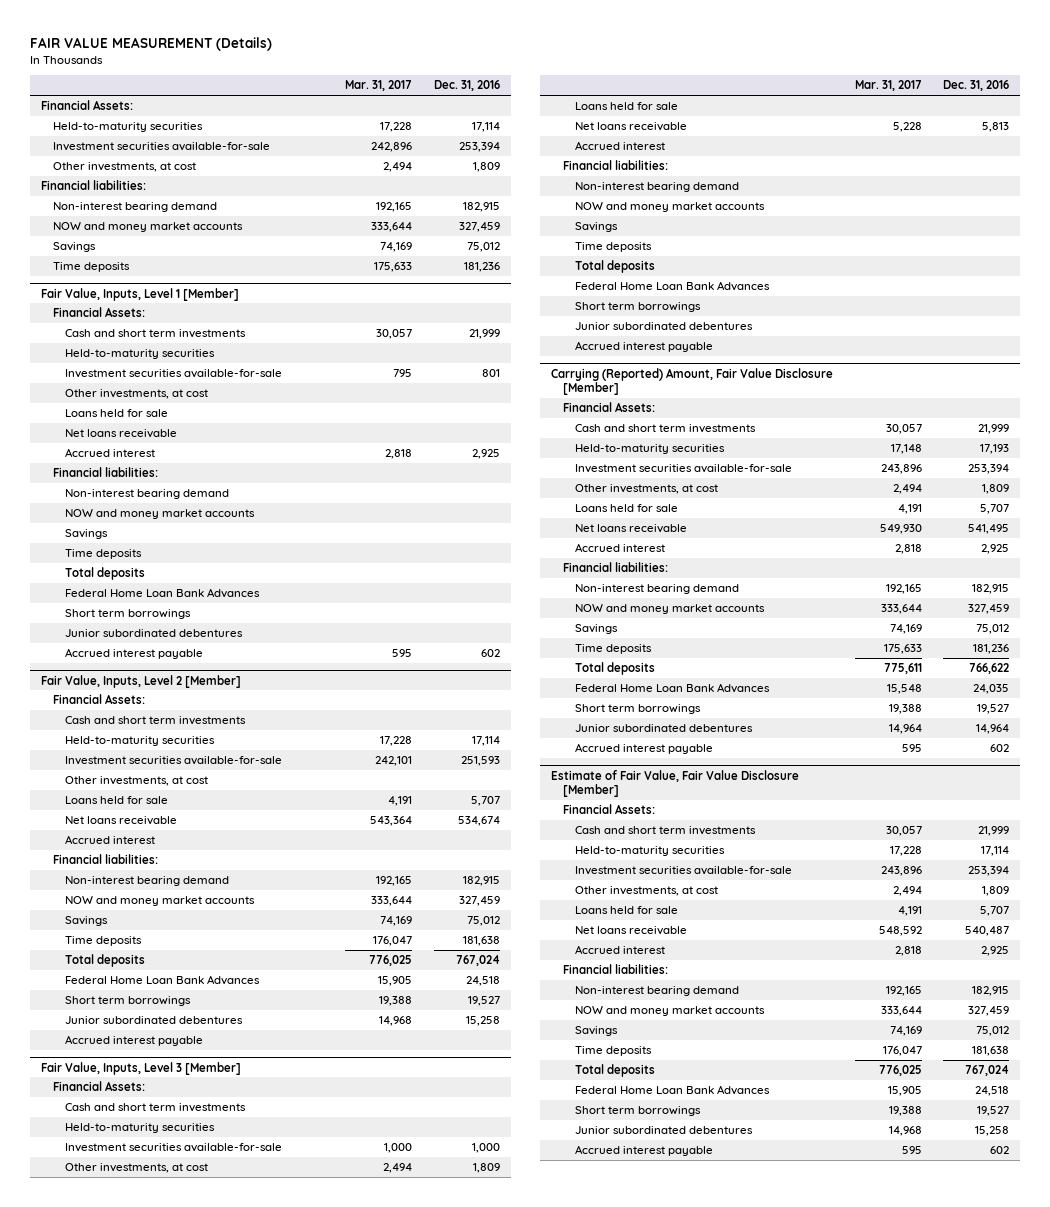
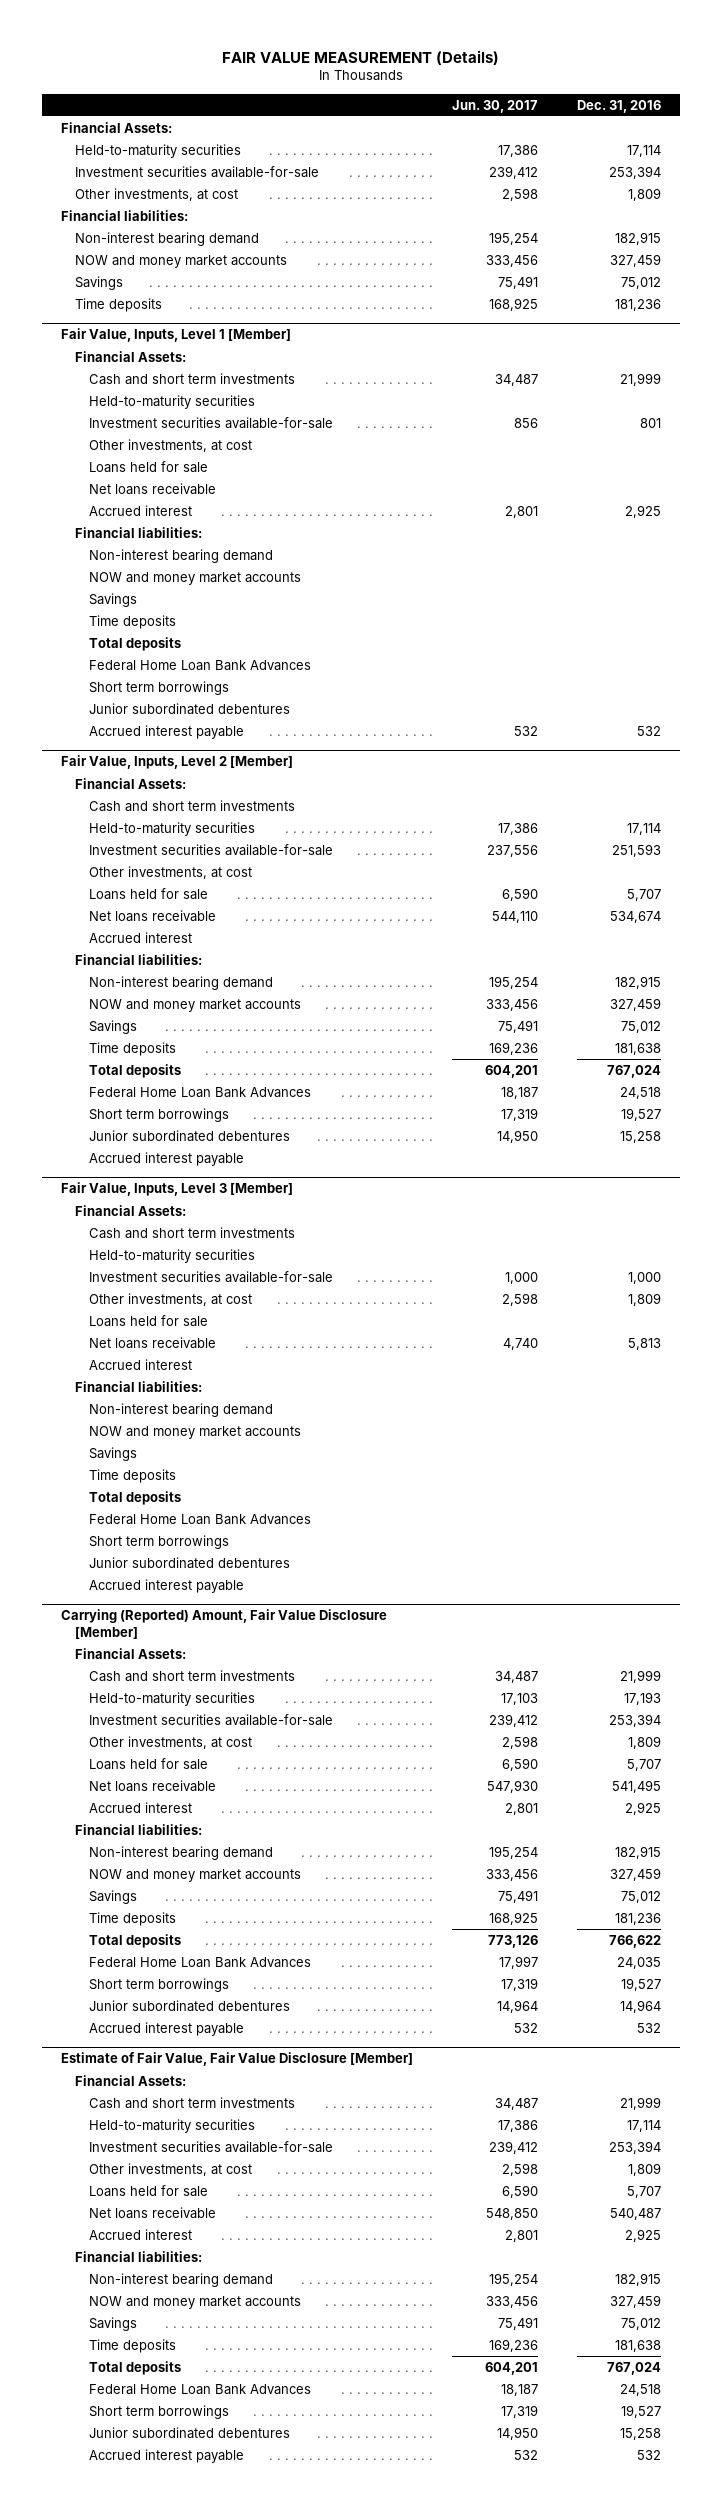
- | Mar. 31, 2017 | Dec. 31, 2016
+ | Jun. 30, 2017 | Dec. 31, 2016
@ Fair Value, Inputs, Level 1 [Member]
- Accrued interest payable | 595 | 602
+ Accrued interest payable | 532 | 532
@ Carrying (Reported) Amount, Fair Value Disclosure [Member]
- Accrued interest payable | 595 | 602
+ Accrued interest payable | 532 | 532
@ Estimate of Fair Value, Fair Value Disclosure [Member]
- Accrued interest payable | 595 | 602
+ Accrued interest payable | 532 | 532

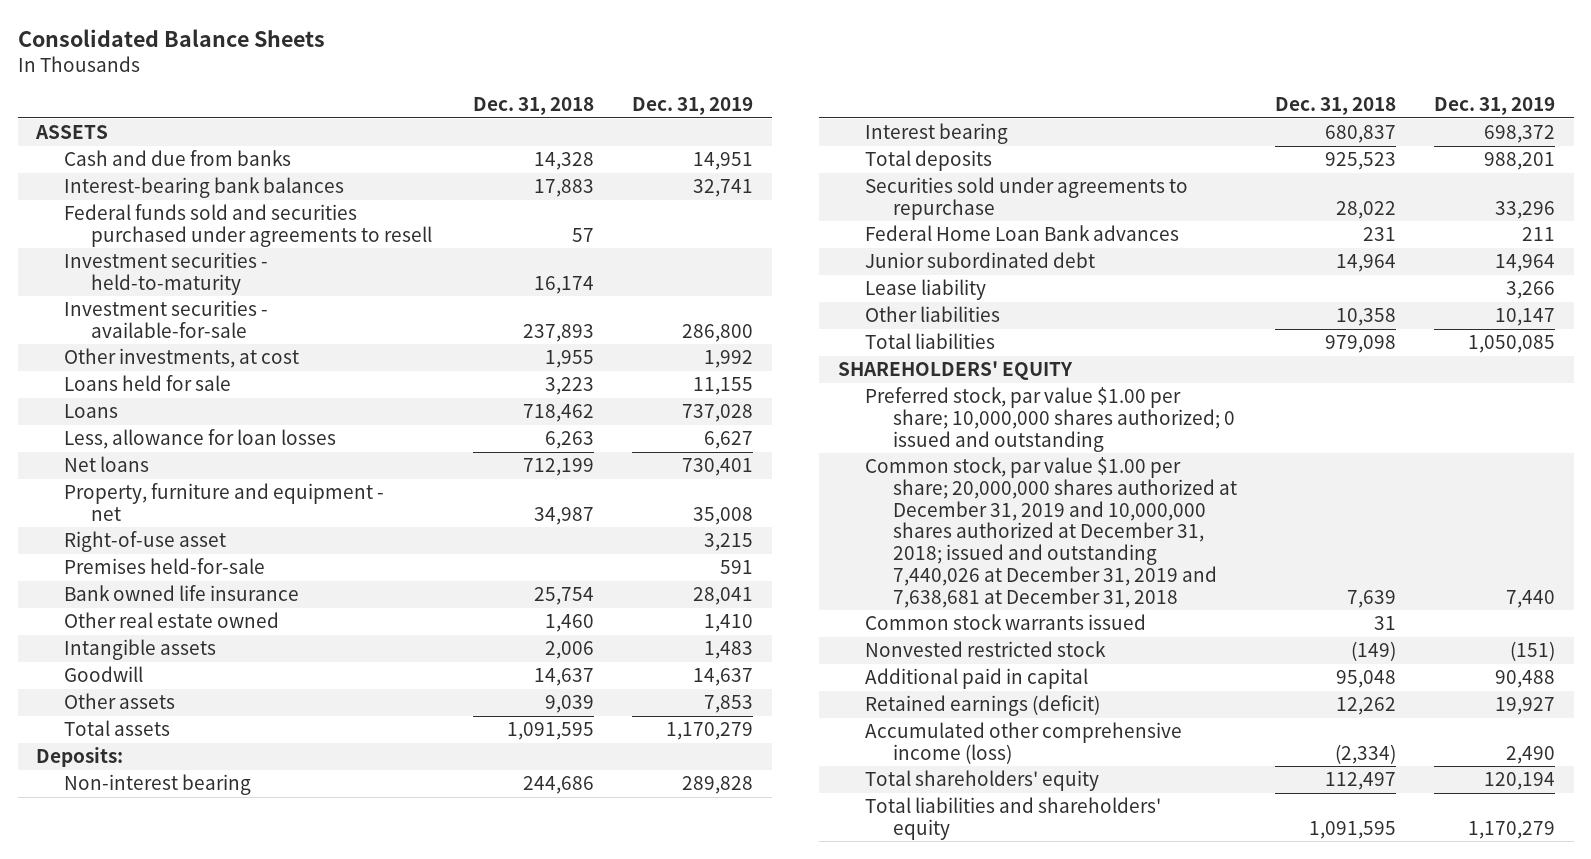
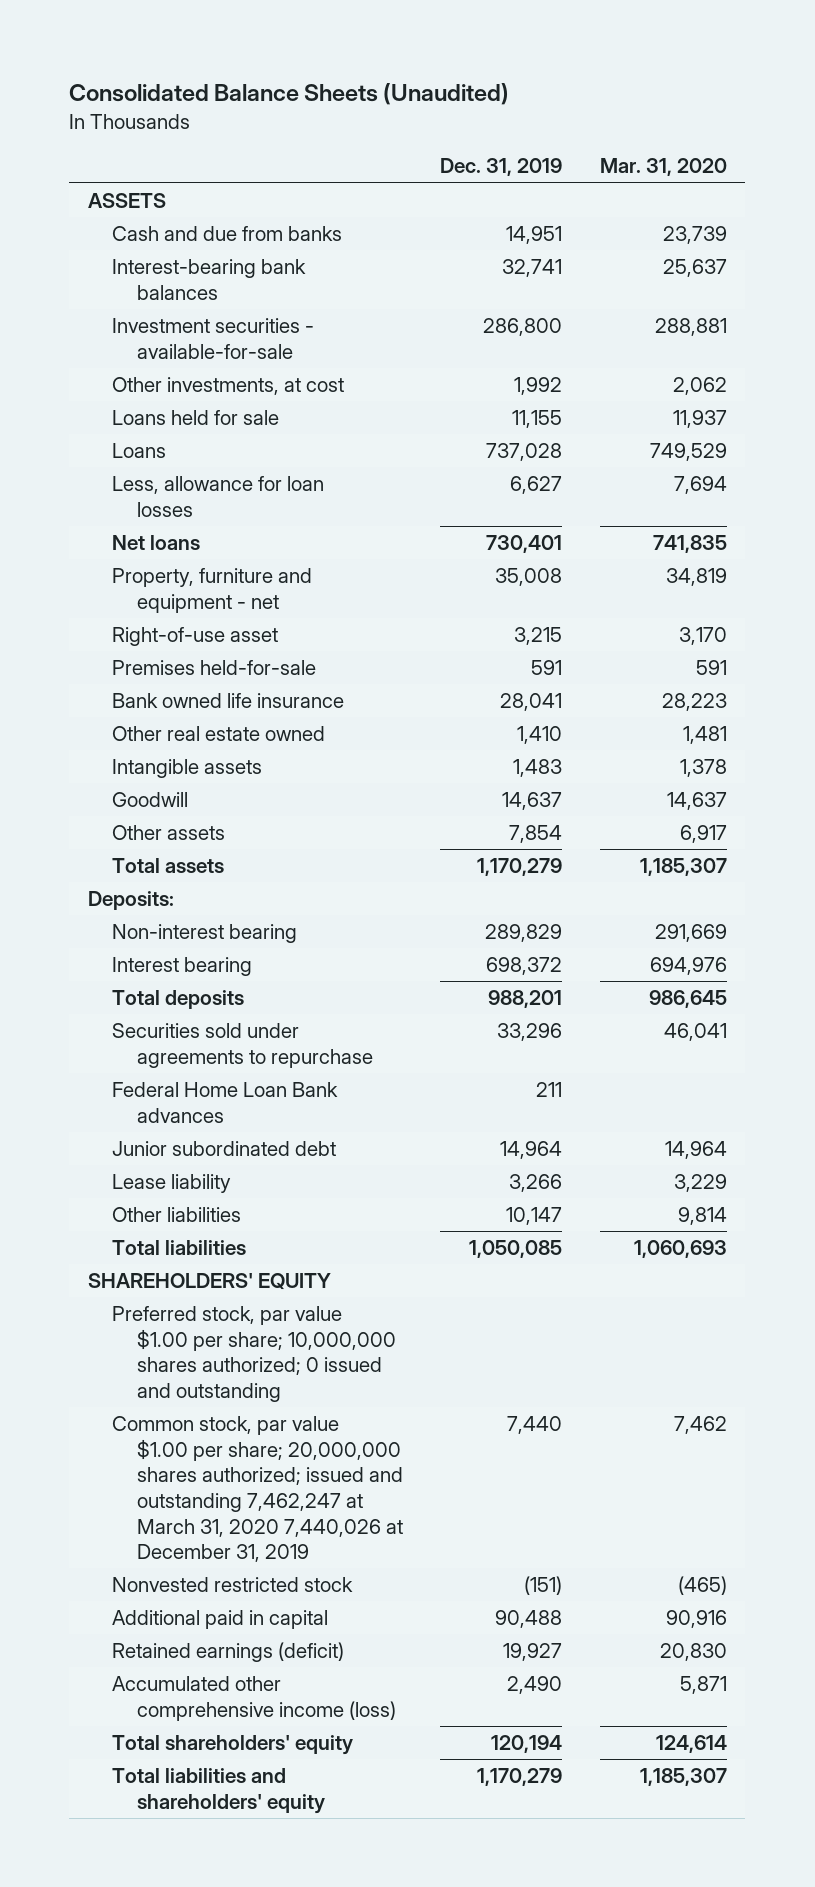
- Consolidated Balance Sheets
+ Consolidated Balance Sheets (Unaudited)
- | Dec. 31, 2018 | Dec. 31, 2019
+ | Dec. 31, 2019 | Mar. 31, 2020
- Federal funds sold and securities purchased under agreements to resell | 57 |
- Investment securities - held-to-maturity | 16,174 |
- Other assets | 9,039 | 7,853
+ Other assets | 7,854 | 6,917
- Non-interest bearing | 244,686 | 289,828
+ Non-interest bearing | 289,829 | 291,669
- Common stock, par value $1.00 per share; 20,000,000 shares authorized at December 31, 2019 and 10,000,000 shares authorized at December 31, 2018; issued and outstanding 7,440,026 at December 31, 2019 and 7,638,681 at December 31, 2018 | 7,639 | 7,440
- Common stock warrants issued | 31 |
+ Common stock, par value $1.00 per share; 20,000,000 shares authorized; issued and outstanding 7,462,247 at March 31, 2020 7,440,026 at December 31, 2019 | 7,440 | 7,462

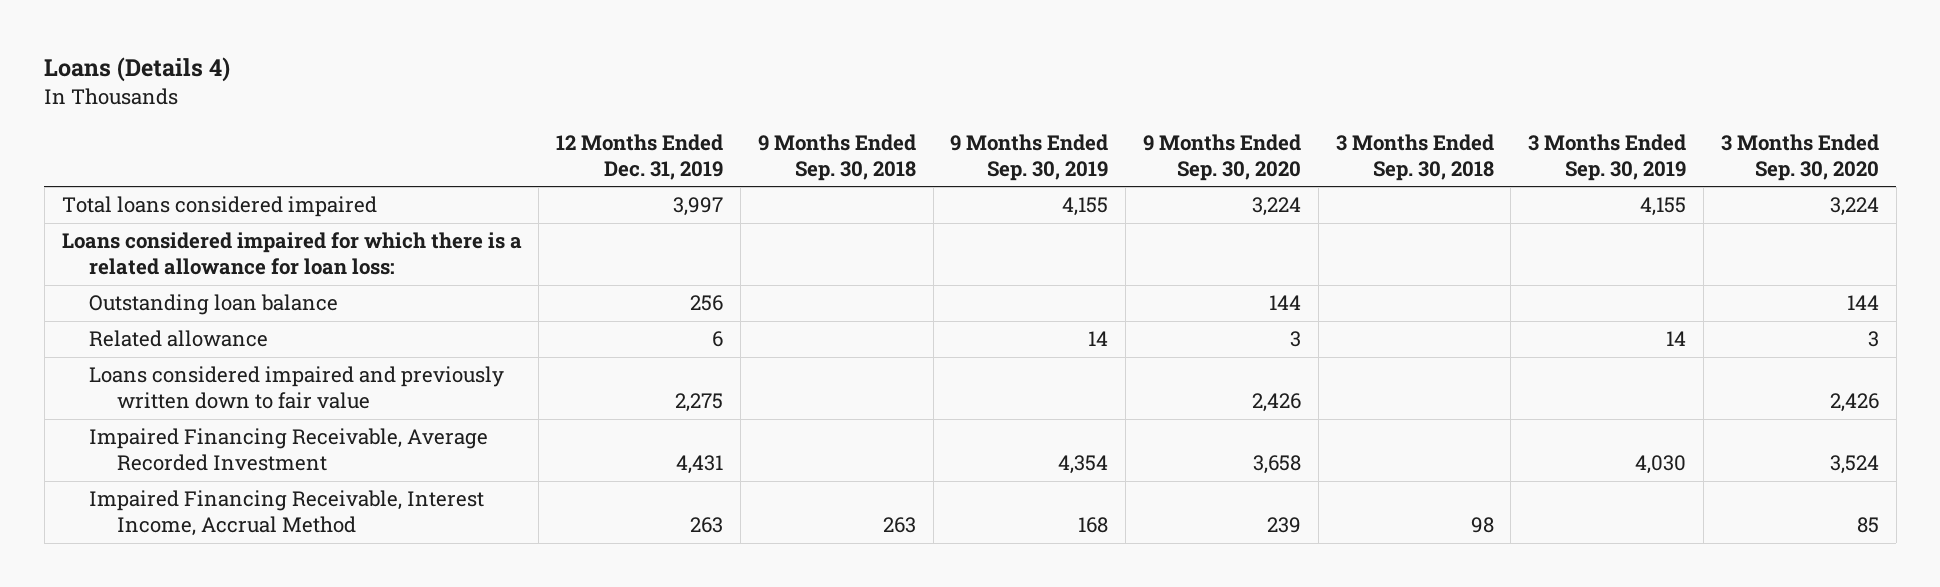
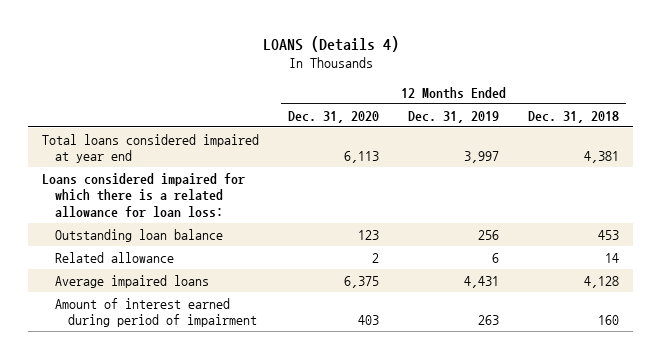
- Loans (Details 4)
+ LOANS (Details 4)
- | 12 Months Ended Dec. 31, 2019 | 9 Months Ended Sep. 30, 2018 | 9 Months Ended Sep. 30, 2019 | 9 Months Ended Sep. 30, 2020 | 3 Months Ended Sep. 30, 2018 | 3 Months Ended Sep. 30, 2019 | 3 Months Ended Sep. 30, 2020
+ | 12 Months Ended Dec. 31, 2020 | 12 Months Ended Dec. 31, 2019 | 12 Months Ended Dec. 31, 2018
- Total loans considered impaired | 3,997 | | 4,155 | 3,224 | | 4,155 | 3,224
+ Total loans considered impaired at year end | 6,113 | 3,997 | 4,381
- Loans considered impaired and previously written down to fair value | 2,275 | | | 2,426 | | | 2,426
- Impaired Financing Receivable, Average Recorded Investment | 4,431 | | 4,354 | 3,658 | | 4,030 | 3,524
- Impaired Financing Receivable, Interest Income, Accrual Method | 263 | 263 | 168 | 239 | 98 | | 85
+ Average impaired loans | 6,375 | 4,431 | 4,128
+ Amount of interest earned during period of impairment | 403 | 263 | 160

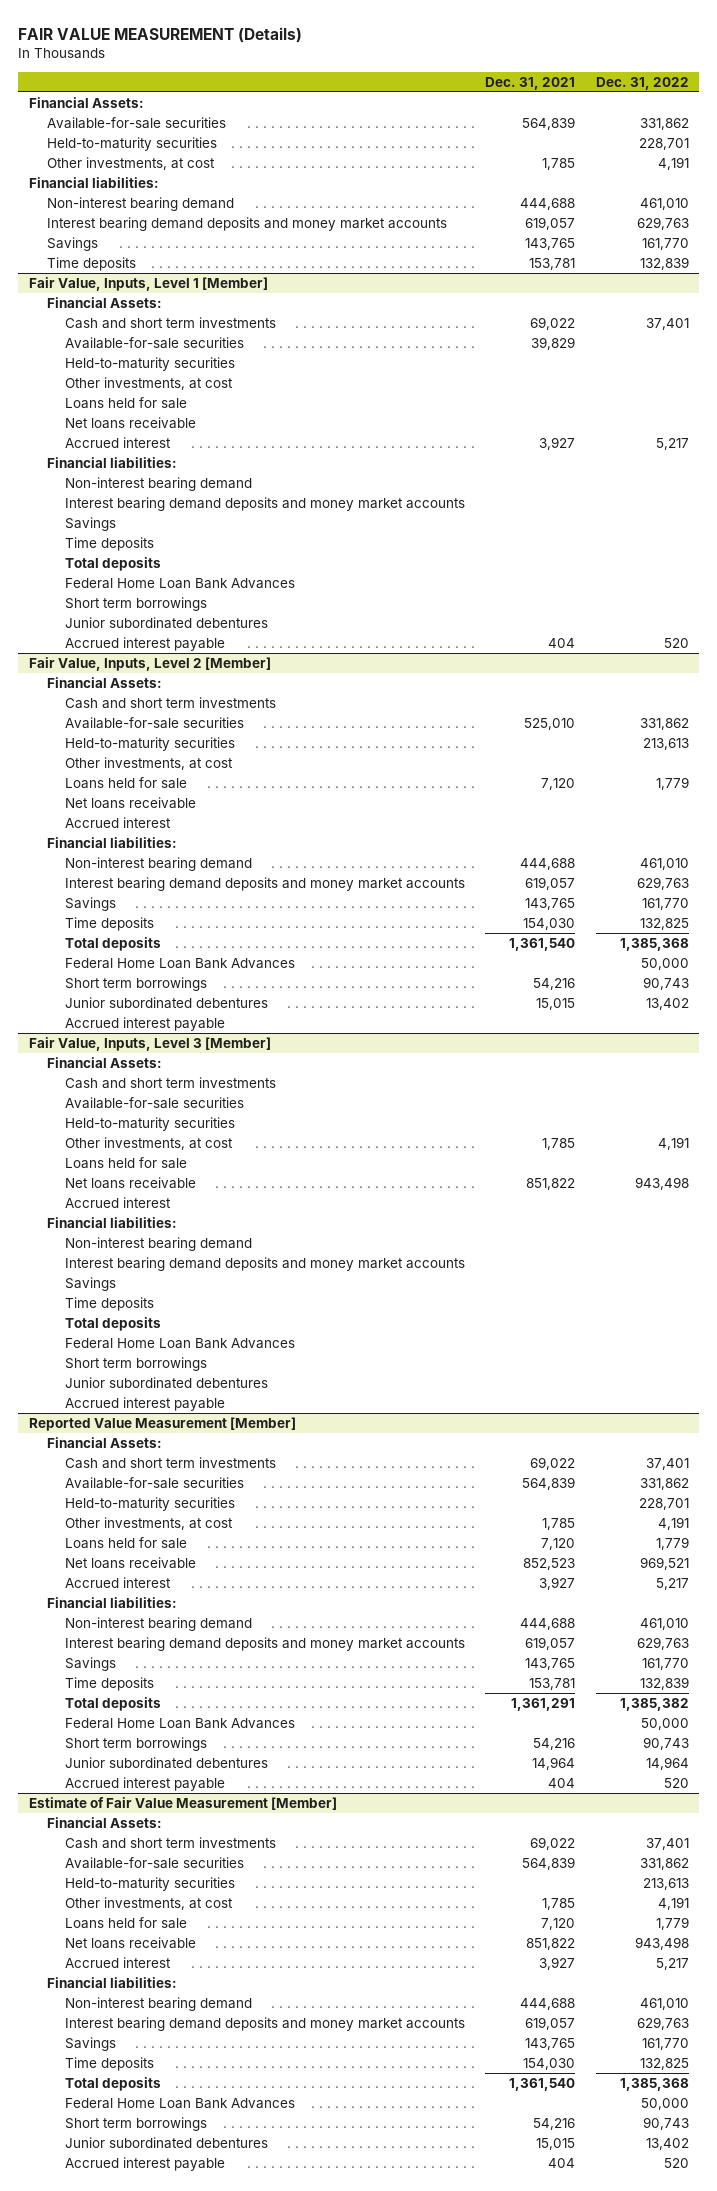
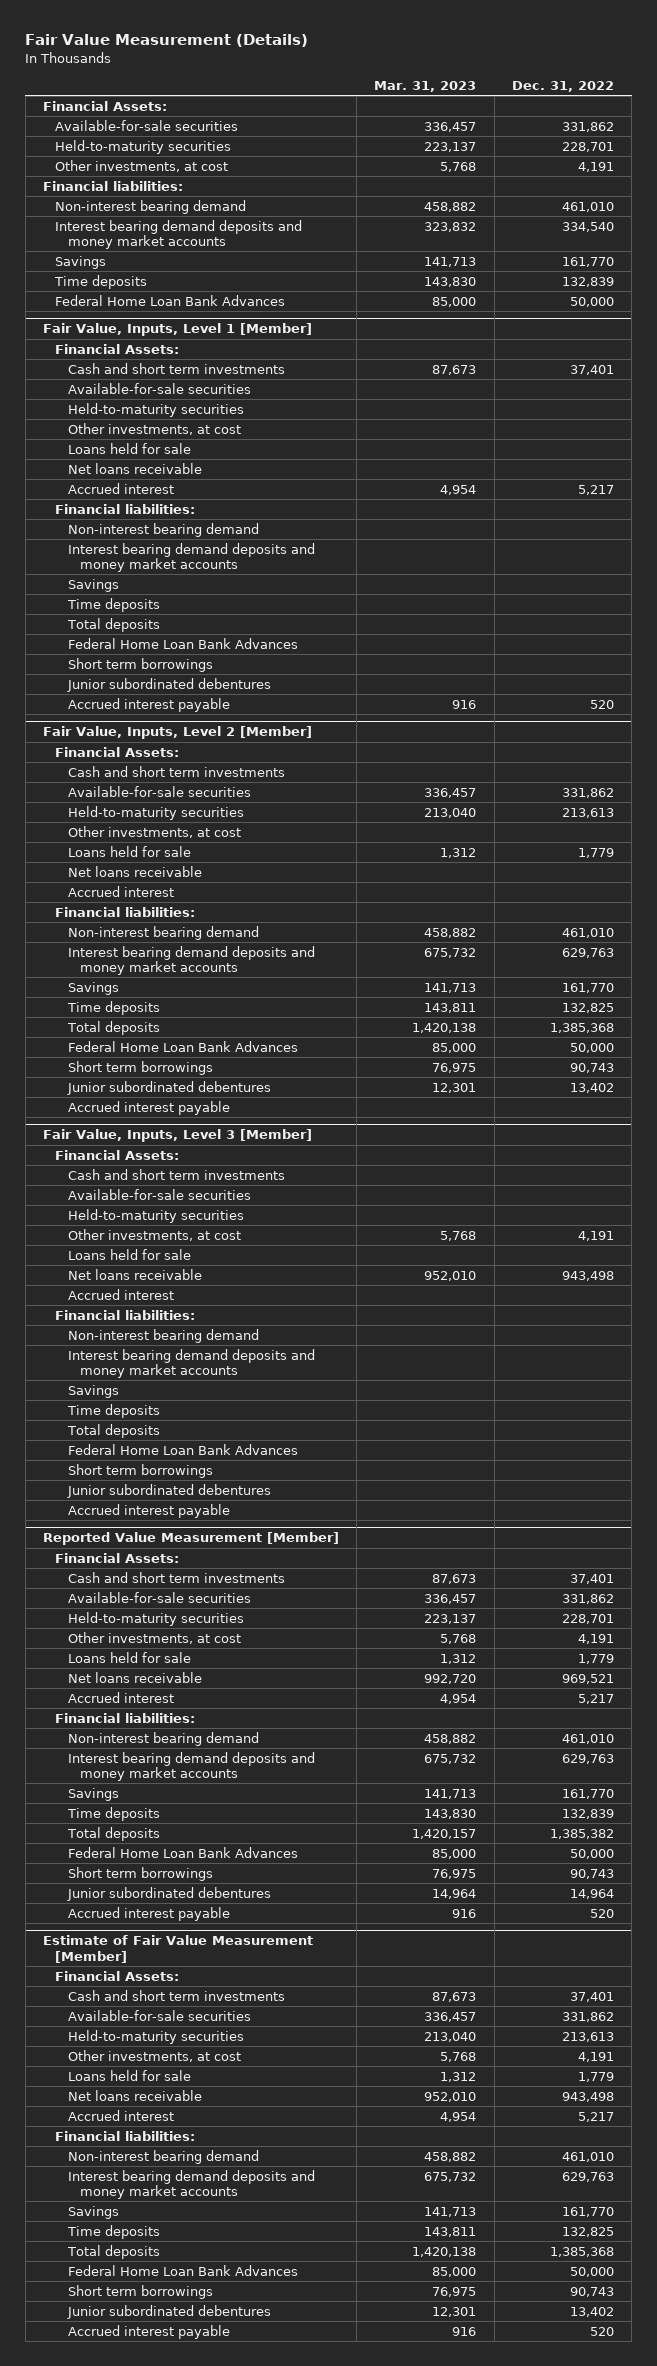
- FAIR VALUE MEASUREMENT (Details)
+ Fair Value Measurement (Details)
- | Dec. 31, 2021 | Dec. 31, 2022
+ | Mar. 31, 2023 | Dec. 31, 2022
- Interest bearing demand deposits and money market accounts | 619,057 | 629,763
+ Interest bearing demand deposits and money market accounts | 323,832 | 334,540
+ Federal Home Loan Bank Advances | 85,000 | 50,000

